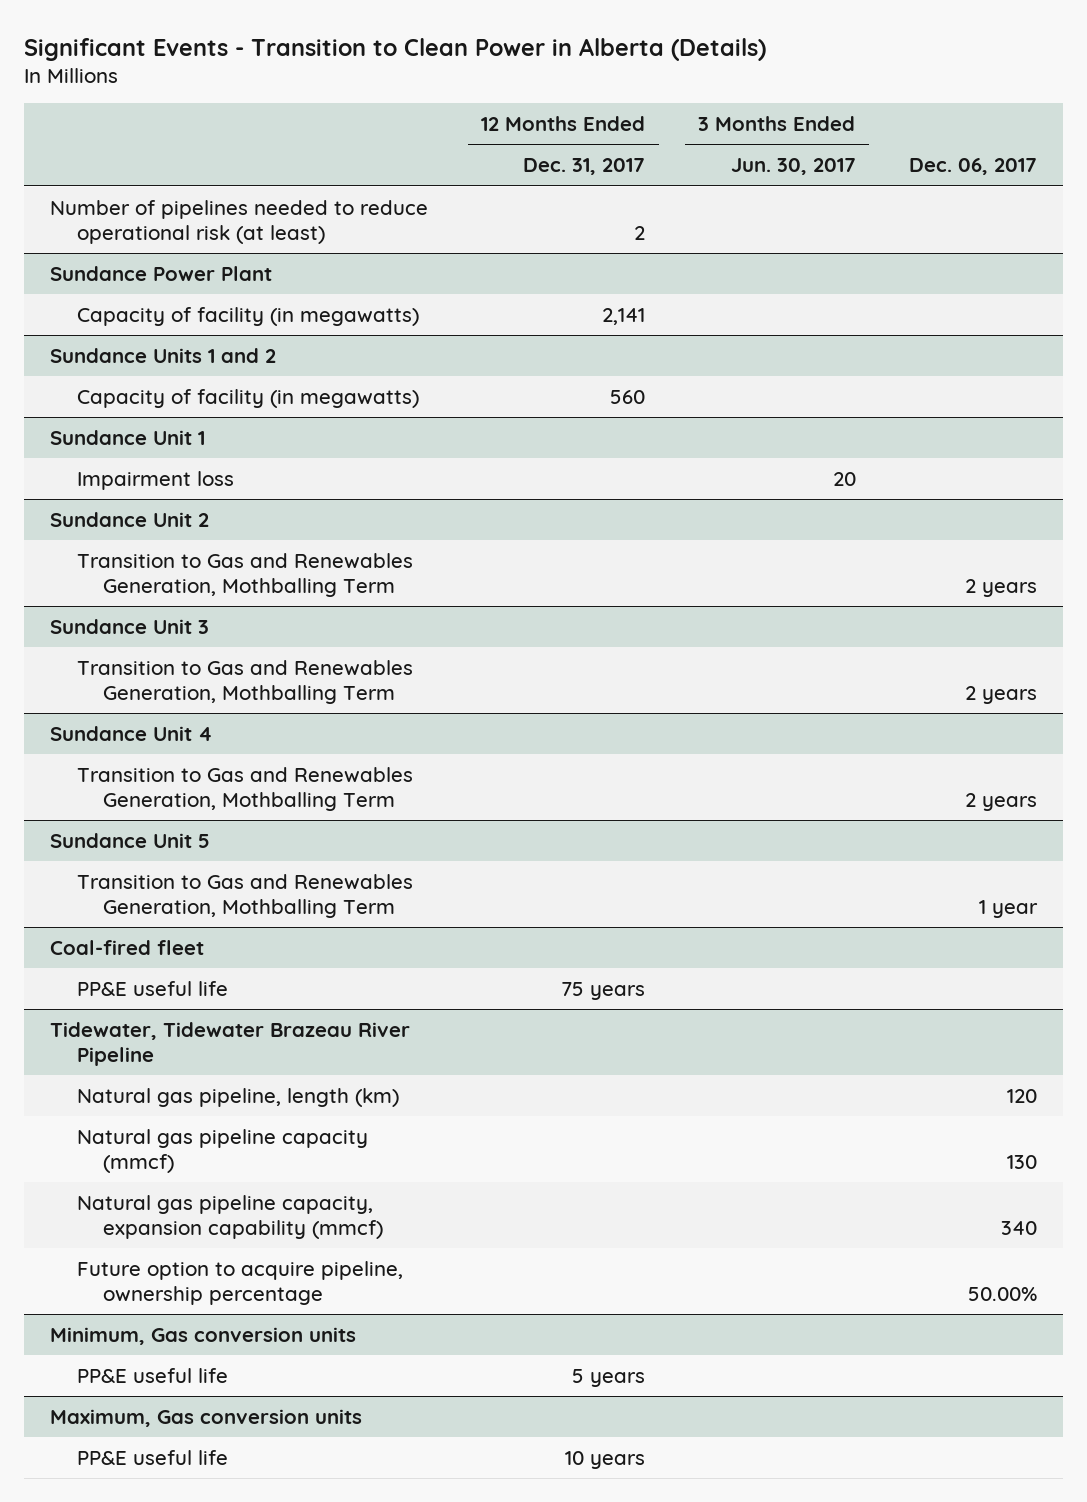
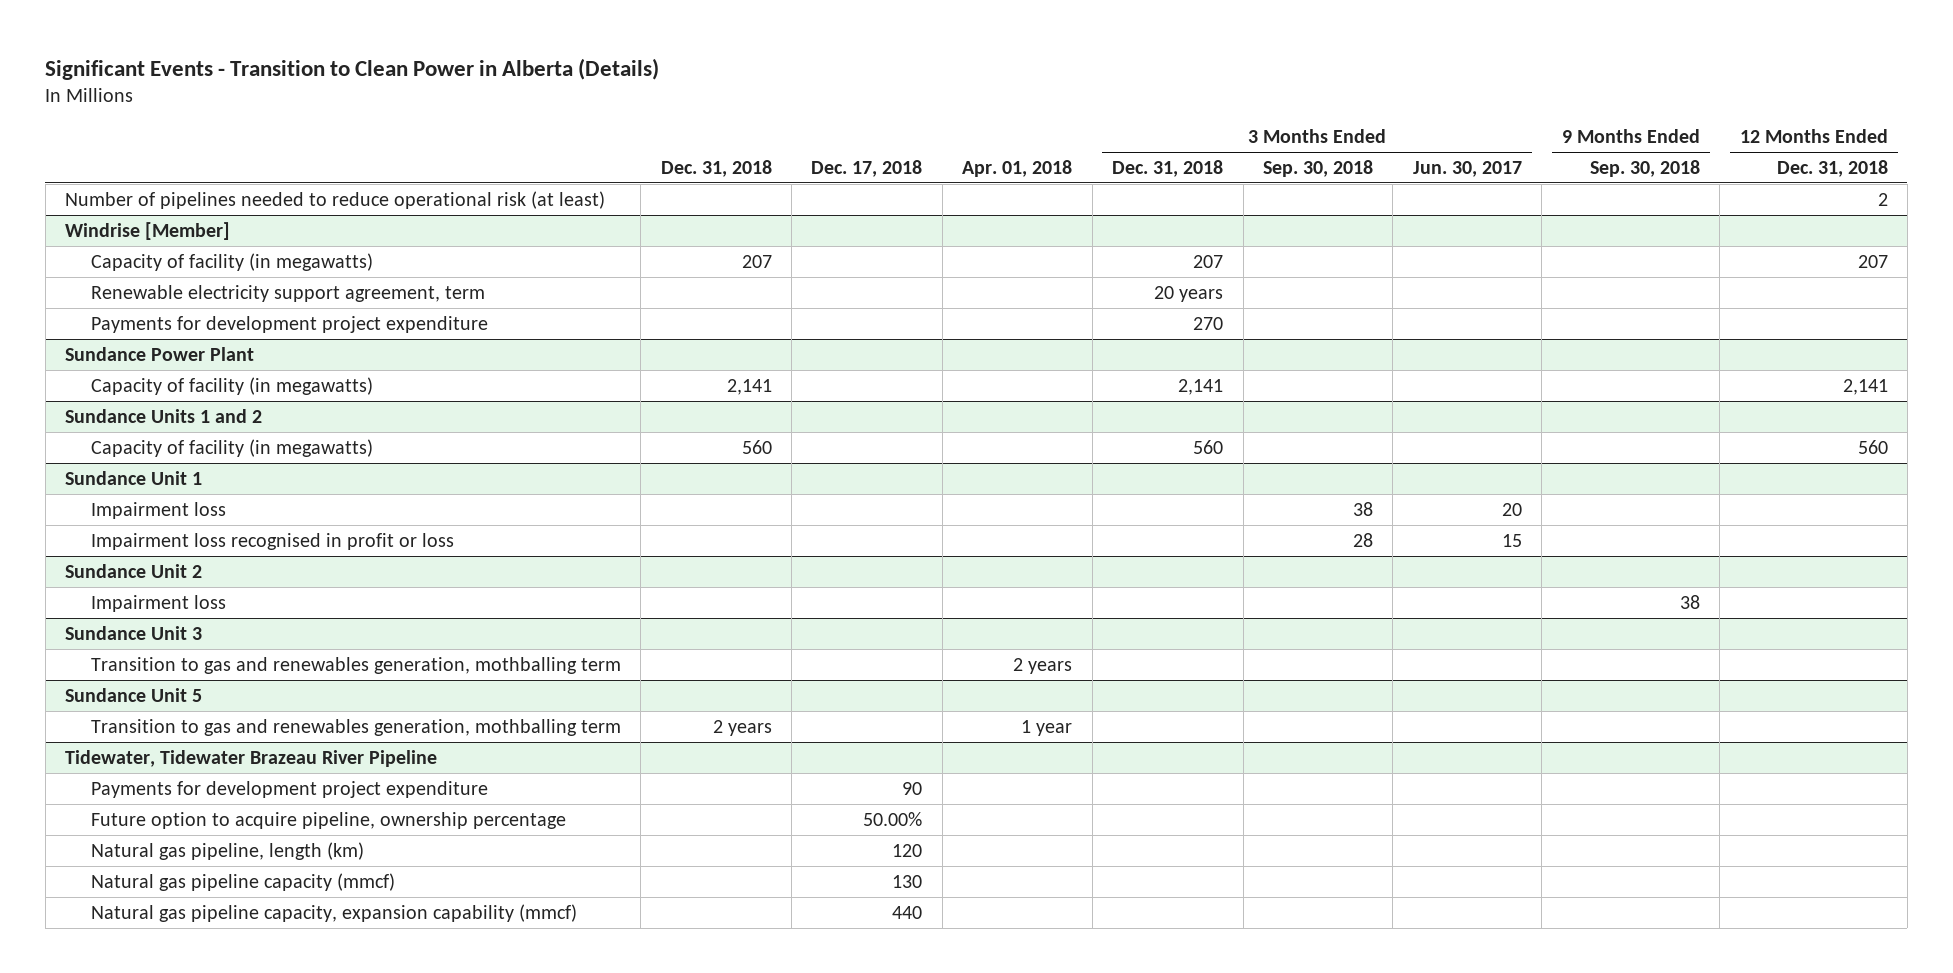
- | 12 Months Ended Dec. 31, 2017 | 3 Months Ended Jun. 30, 2017 | Dec. 06, 2017
+ | Dec. 31, 2018 | Dec. 17, 2018 | Apr. 01, 2018 | 3 Months Ended Dec. 31, 2018 | 3 Months Ended Sep. 30, 2018 | 3 Months Ended Jun. 30, 2017 | 9 Months Ended Sep. 30, 2018 | 12 Months Ended Dec. 31, 2018
+ Windrise [Member]
+ Capacity of facility (in megawatts) | 207 | | | 207 | | | | 207
+ Renewable electricity support agreement, term | | | | 20 years | | | |
+ Payments for development project expenditure | | | | 270 | | | |
@ Sundance Unit 1
+ Impairment loss recognised in profit or loss | | | | | 28 | 15 | |
@ Sundance Unit 2
- Transition to Gas and Renewables Generation, Mothballing Term | | | 2 years
+ Impairment loss | | | | | | | 38 |
@ Sundance Unit 3
- Transition to Gas and Renewables Generation, Mothballing Term | | | 2 years
- Sundance Unit 4
- Transition to Gas and Renewables Generation, Mothballing Term | | | 2 years
@ Sundance Unit 3
+ Transition to gas and renewables generation, mothballing term | | | 2 years | | | | |
@ Sundance Unit 5
- Transition to Gas and Renewables Generation, Mothballing Term | | | 1 year
- Coal-fired fleet
- PP&E useful life | 75 years | |
@ Sundance Unit 5
+ Transition to gas and renewables generation, mothballing term | 2 years | | 1 year | | | | |
@ Tidewater, Tidewater Brazeau River Pipeline
+ Payments for development project expenditure | | 90 | | | | | |
moved up: Future option to acquire pipeline, ownership percentage | | 50.00% | | | | | |
- Minimum, Gas conversion units
- PP&E useful life | 5 years | |
- Maximum, Gas conversion units
- PP&E useful life | 10 years | |

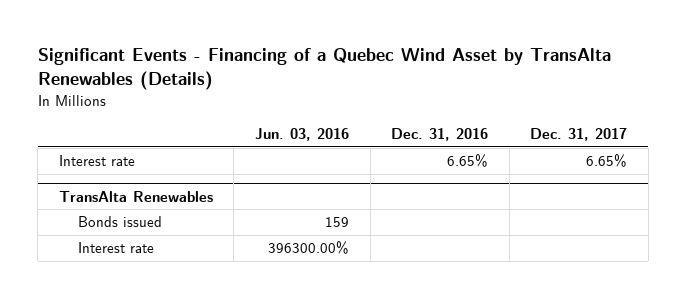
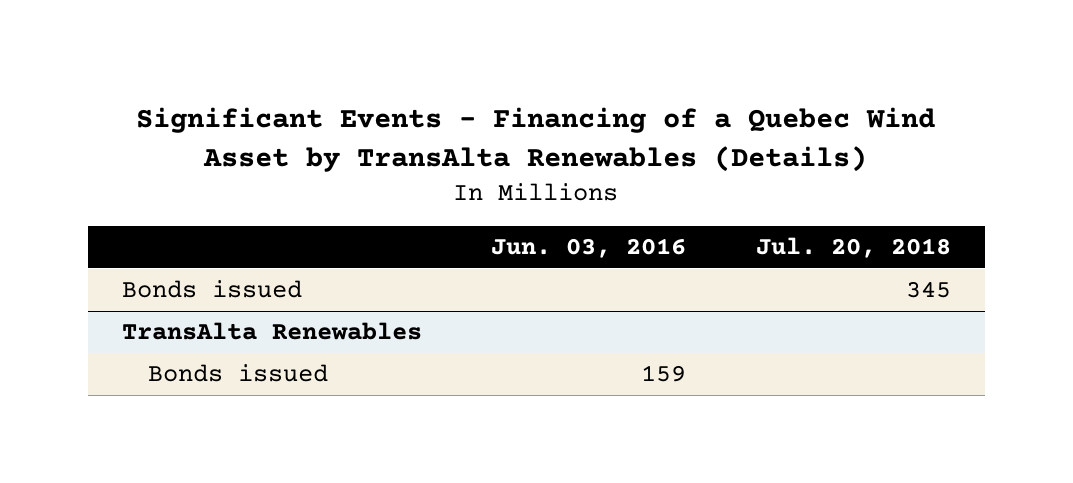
- | Jun. 03, 2016 | Dec. 31, 2016 | Dec. 31, 2017
+ | Jun. 03, 2016 | Jul. 20, 2018
- Interest rate | | 6.65% | 6.65%
+ Bonds issued | | 345
@ TransAlta Renewables
- Interest rate | 396300.00% | |

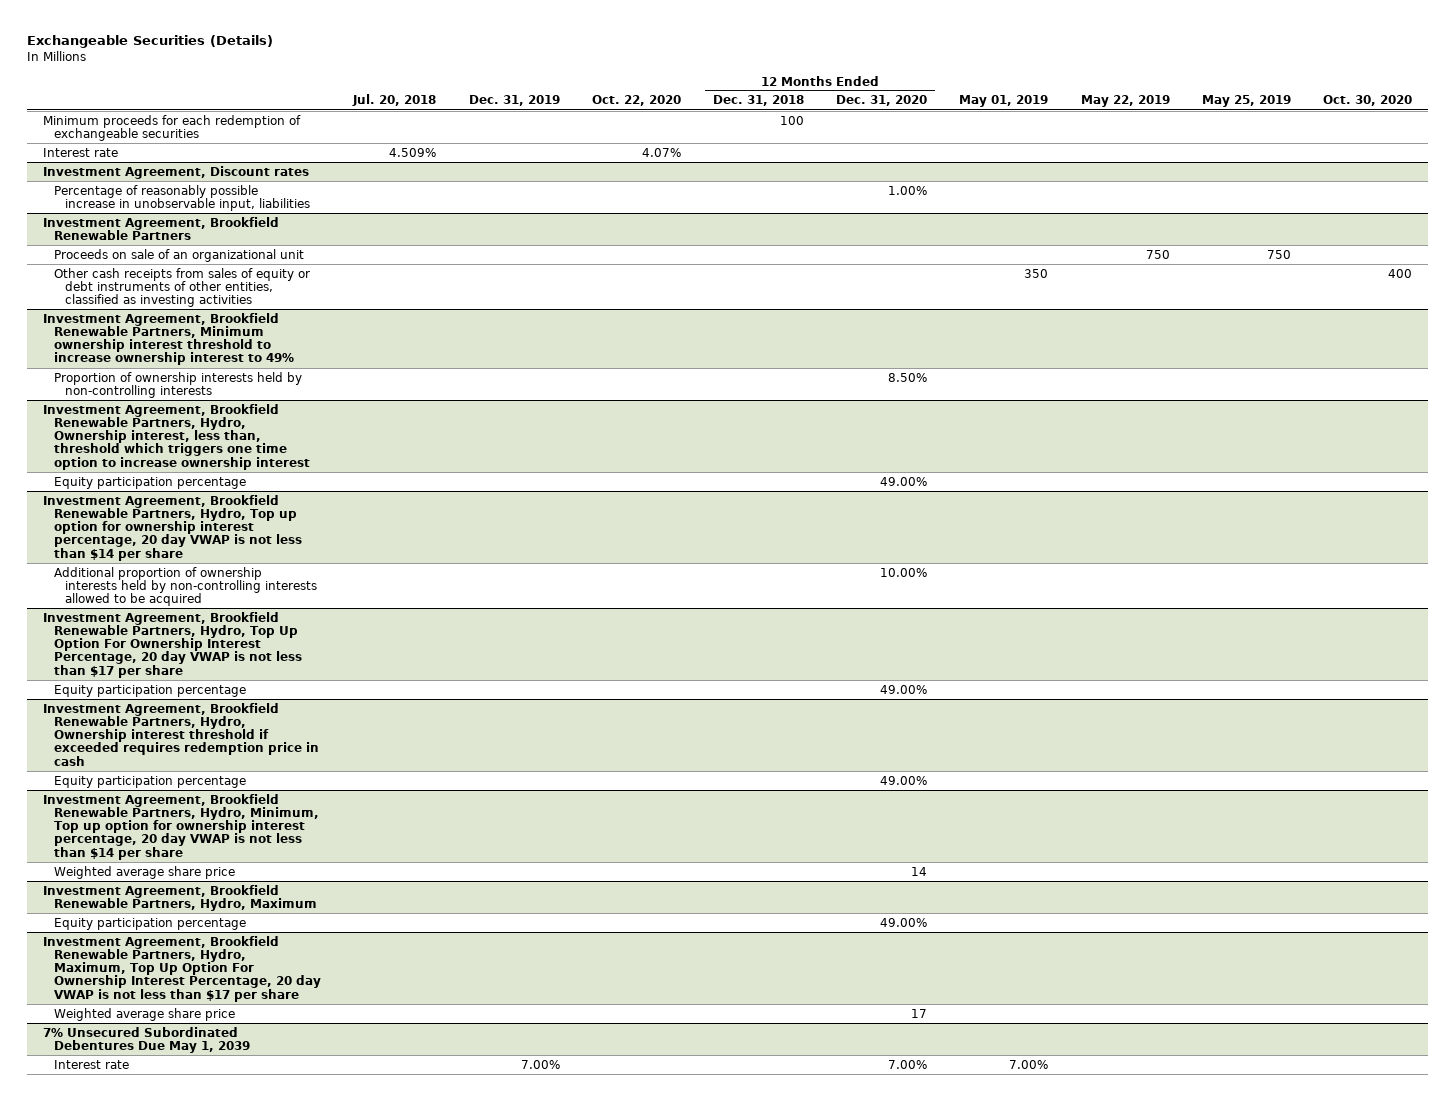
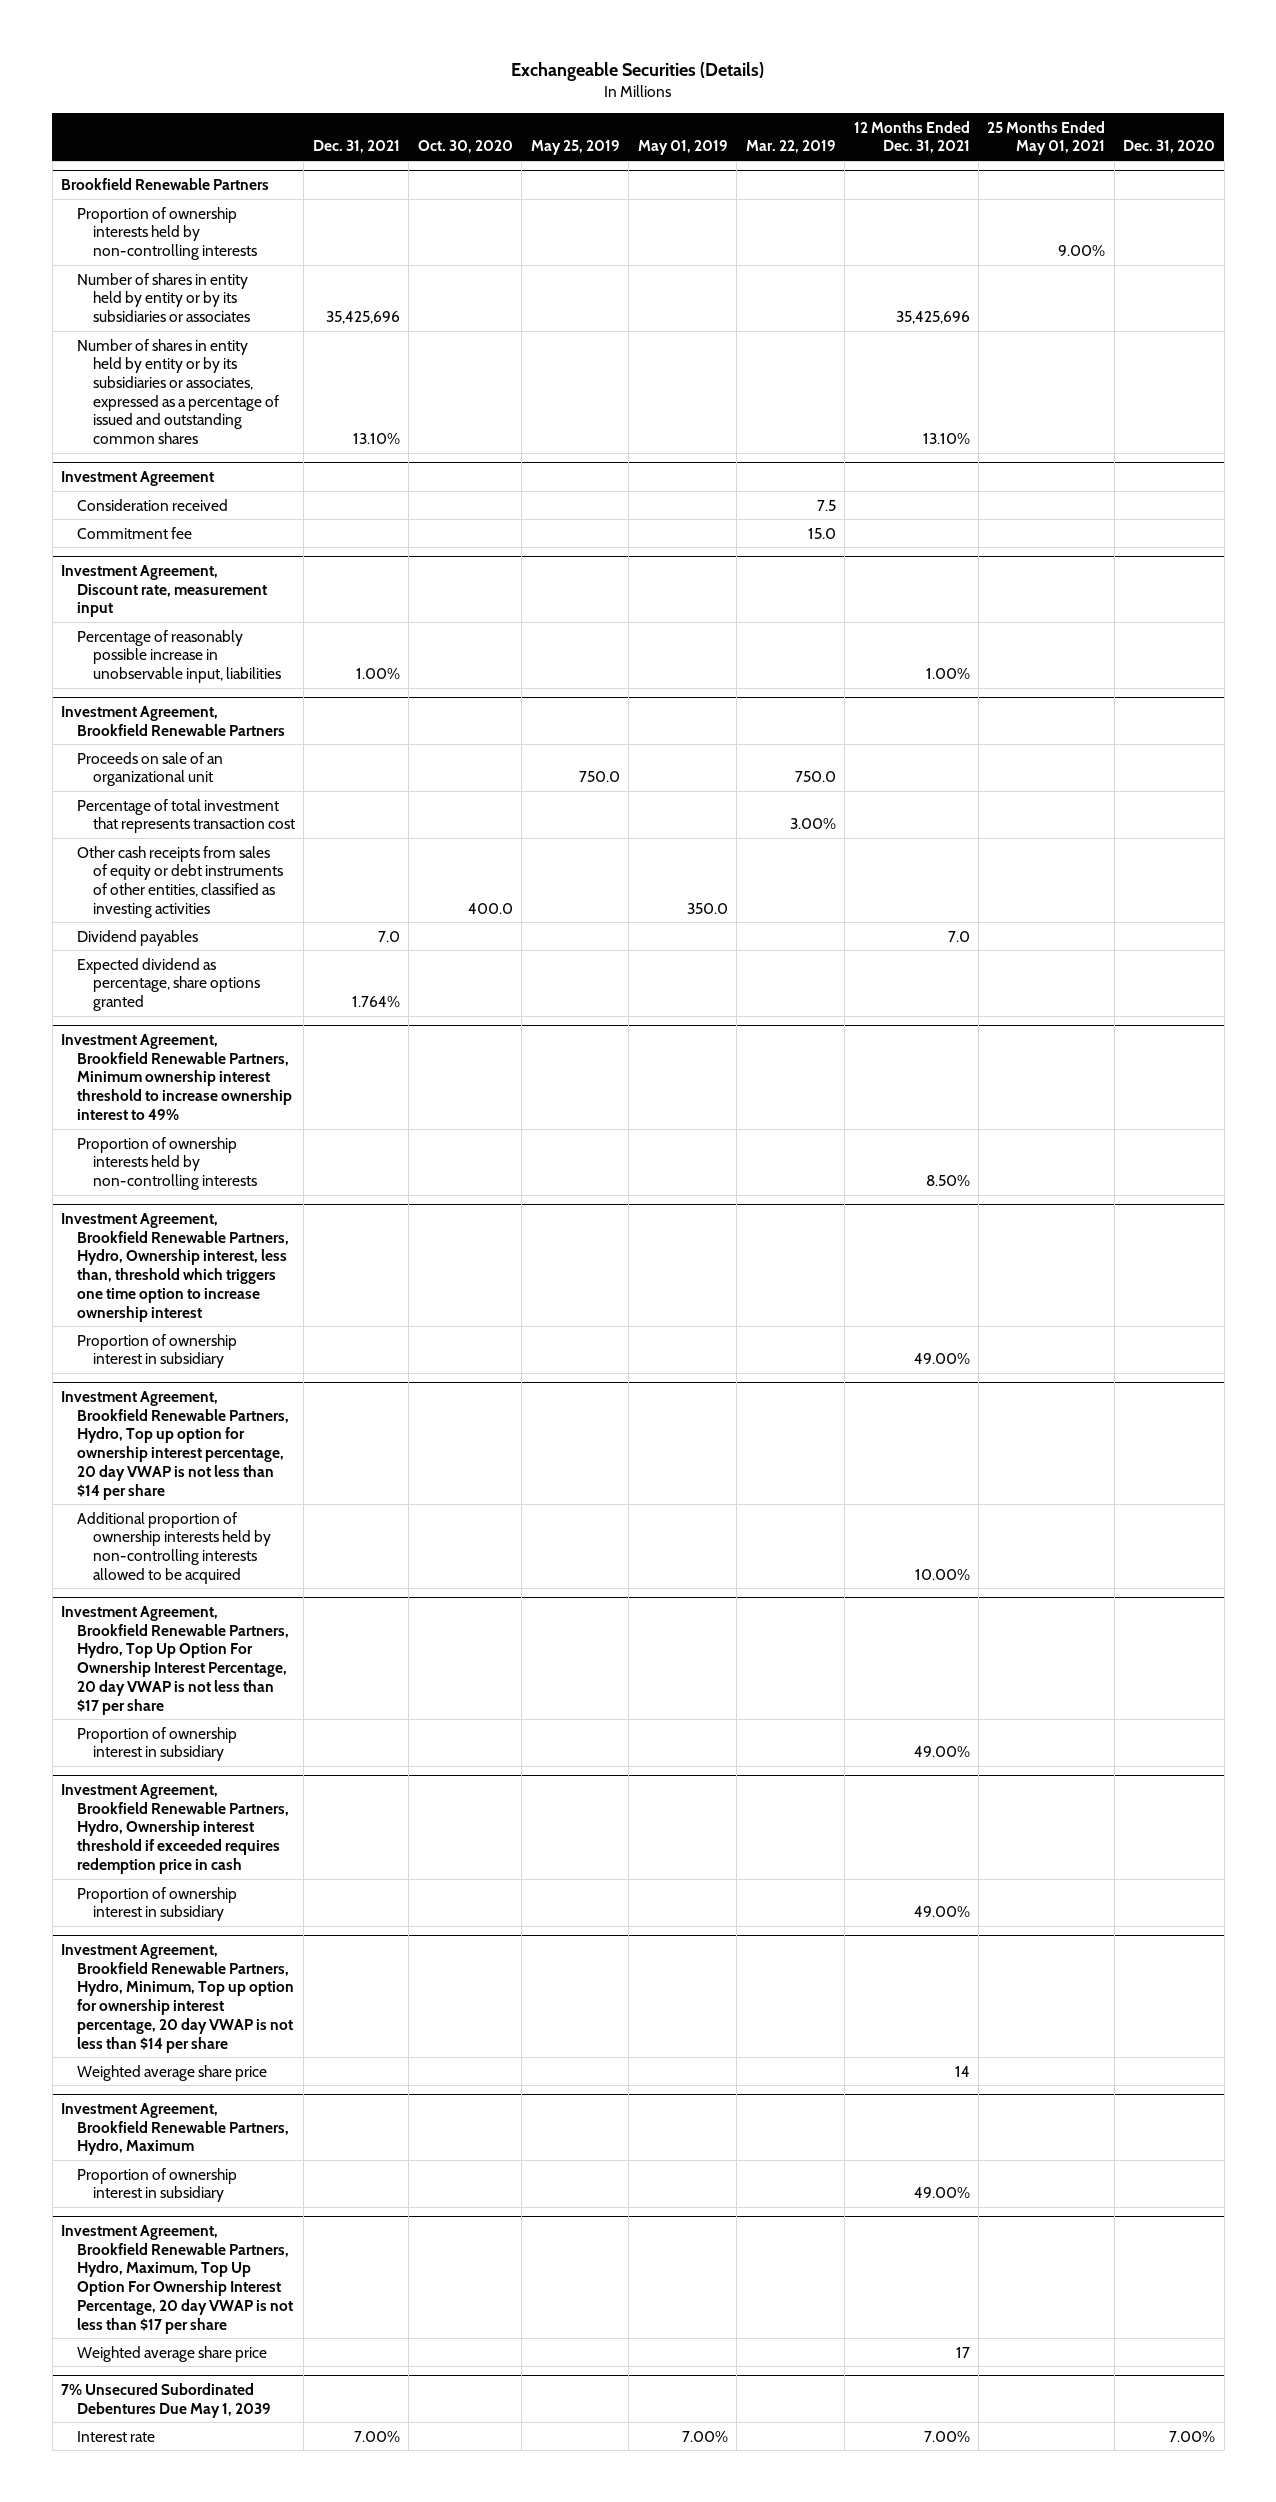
- | Jul. 20, 2018 | Dec. 31, 2019 | Oct. 22, 2020 | 12 Months Ended Dec. 31, 2018 | 12 Months Ended Dec. 31, 2020 | May 01, 2019 | May 22, 2019 | May 25, 2019 | Oct. 30, 2020
+ | Dec. 31, 2021 | Oct. 30, 2020 | May 25, 2019 | May 01, 2019 | Mar. 22, 2019 | 12 Months Ended Dec. 31, 2021 | 25 Months Ended May 01, 2021 | Dec. 31, 2020
- Minimum proceeds for each redemption of exchangeable securities | | | | 100 | | | | |
- Interest rate | 4.509% | | 4.07% | | | | | |
- Investment Agreement, Discount rates
- Percentage of reasonably possible increase in unobservable input, liabilities | | | | | 1.00% | | | |
+ Brookfield Renewable Partners
+ Proportion of ownership interests held by non-controlling interests | | | | | | | 9.00% |
+ Number of shares in entity held by entity or by its subsidiaries or associates | 35,425,696 | | | | | 35,425,696 | |
+ Number of shares in entity held by entity or by its subsidiaries or associates, expressed as a percentage of issued and outstanding common shares | 13.10% | | | | | 13.10% | |
+ Investment Agreement
+ Consideration received | | | | | 7.5 | | |
+ Commitment fee | | | | | 15.0 | | |
+ Investment Agreement, Discount rate, measurement input
+ Percentage of reasonably possible increase in unobservable input, liabilities | 1.00% | | | | | 1.00% | |
@ Investment Agreement, Brookfield Renewable Partners
- Proceeds on sale of an organizational unit | | | | | | | 750 | 750 |
- Other cash receipts from sales of equity or debt instruments of other entities, classified as investing activities | | | | | | 350 | | | 400
+ Proceeds on sale of an organizational unit | | | 750.0 | | 750.0 | | |
+ Percentage of total investment that represents transaction cost | | | | | 3.00% | | |
+ Other cash receipts from sales of equity or debt instruments of other entities, classified as investing activities | | 400.0 | | 350.0 | | | |
+ Dividend payables | 7.0 | | | | | 7.0 | |
+ Expected dividend as percentage, share options granted | 1.764% | | | | | | |
@ Investment Agreement, Brookfield Renewable Partners, Hydro, Ownership interest, less than, threshold which triggers one time option to increase ownership interest
- Equity participation percentage | | | | | 49.00% | | | |
+ Proportion of ownership interest in subsidiary | | | | | | 49.00% | |
@ Investment Agreement, Brookfield Renewable Partners, Hydro, Top Up Option For Ownership Interest Percentage, 20 day VWAP is not less than $17 per share
- Equity participation percentage | | | | | 49.00% | | | |
+ Proportion of ownership interest in subsidiary | | | | | | 49.00% | |
@ Investment Agreement, Brookfield Renewable Partners, Hydro, Ownership interest threshold if exceeded requires redemption price in cash
- Equity participation percentage | | | | | 49.00% | | | |
+ Proportion of ownership interest in subsidiary | | | | | | 49.00% | |
@ Investment Agreement, Brookfield Renewable Partners, Hydro, Maximum
- Equity participation percentage | | | | | 49.00% | | | |
+ Proportion of ownership interest in subsidiary | | | | | | 49.00% | |

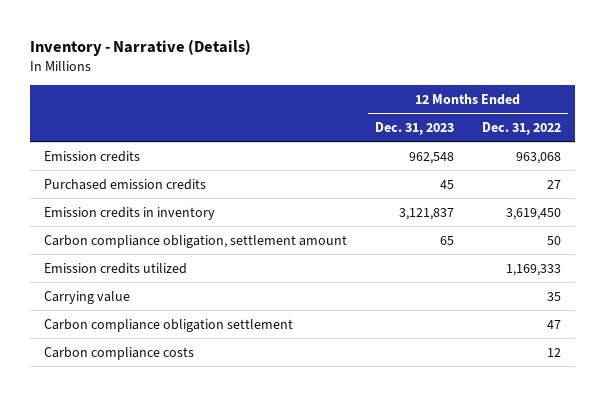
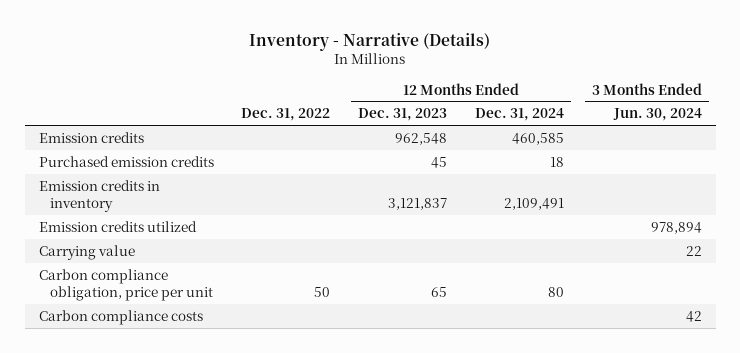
- | 12 Months Ended Dec. 31, 2023 | 12 Months Ended Dec. 31, 2022
+ | Dec. 31, 2022 | 12 Months Ended Dec. 31, 2023 | 12 Months Ended Dec. 31, 2024 | 3 Months Ended Jun. 30, 2024
- Carbon compliance obligation, settlement amount | 65 | 50
- Carbon compliance obligation settlement | | 47
+ Carbon compliance obligation, price per unit | 50 | 65 | 80 |

